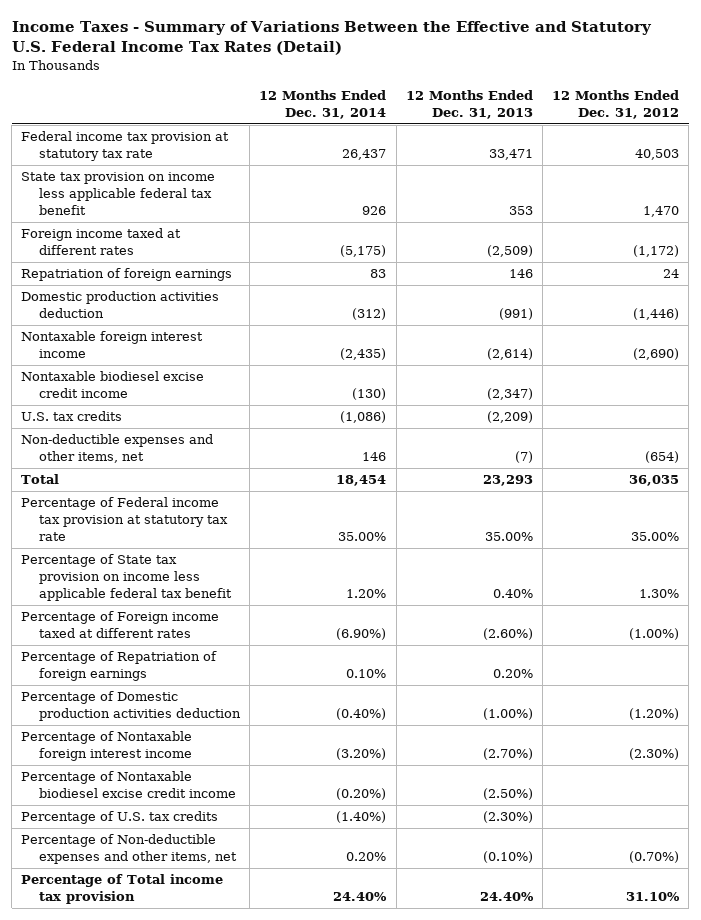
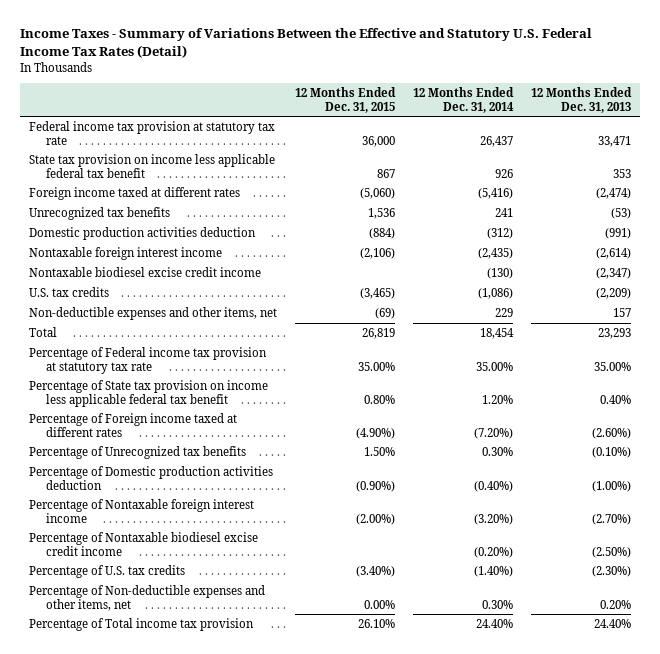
- | 12 Months Ended Dec. 31, 2014 | 12 Months Ended Dec. 31, 2013 | 12 Months Ended Dec. 31, 2012
+ | 12 Months Ended Dec. 31, 2015 | 12 Months Ended Dec. 31, 2014 | 12 Months Ended Dec. 31, 2013
- Foreign income taxed at different rates | (5,175) | (2,509) | (1,172)
- Repatriation of foreign earnings | 83 | 146 | 24
+ Foreign income taxed at different rates | (5,060) | (5,416) | (2,474)
+ Unrecognized tax benefits | 1,536 | 241 | (53)
- Non-deductible expenses and other items, net | 146 | (7) | (654)
+ Non-deductible expenses and other items, net | (69) | 229 | 157
- Percentage of Foreign income taxed at different rates | (6.90%) | (2.60%) | (1.00%)
- Percentage of Repatriation of foreign earnings | 0.10% | 0.20% |
+ Percentage of Foreign income taxed at different rates | (4.90%) | (7.20%) | (2.60%)
+ Percentage of Unrecognized tax benefits | 1.50% | 0.30% | (0.10%)
- Percentage of Non-deductible expenses and other items, net | 0.20% | (0.10%) | (0.70%)
+ Percentage of Non-deductible expenses and other items, net | 0.00% | 0.30% | 0.20%

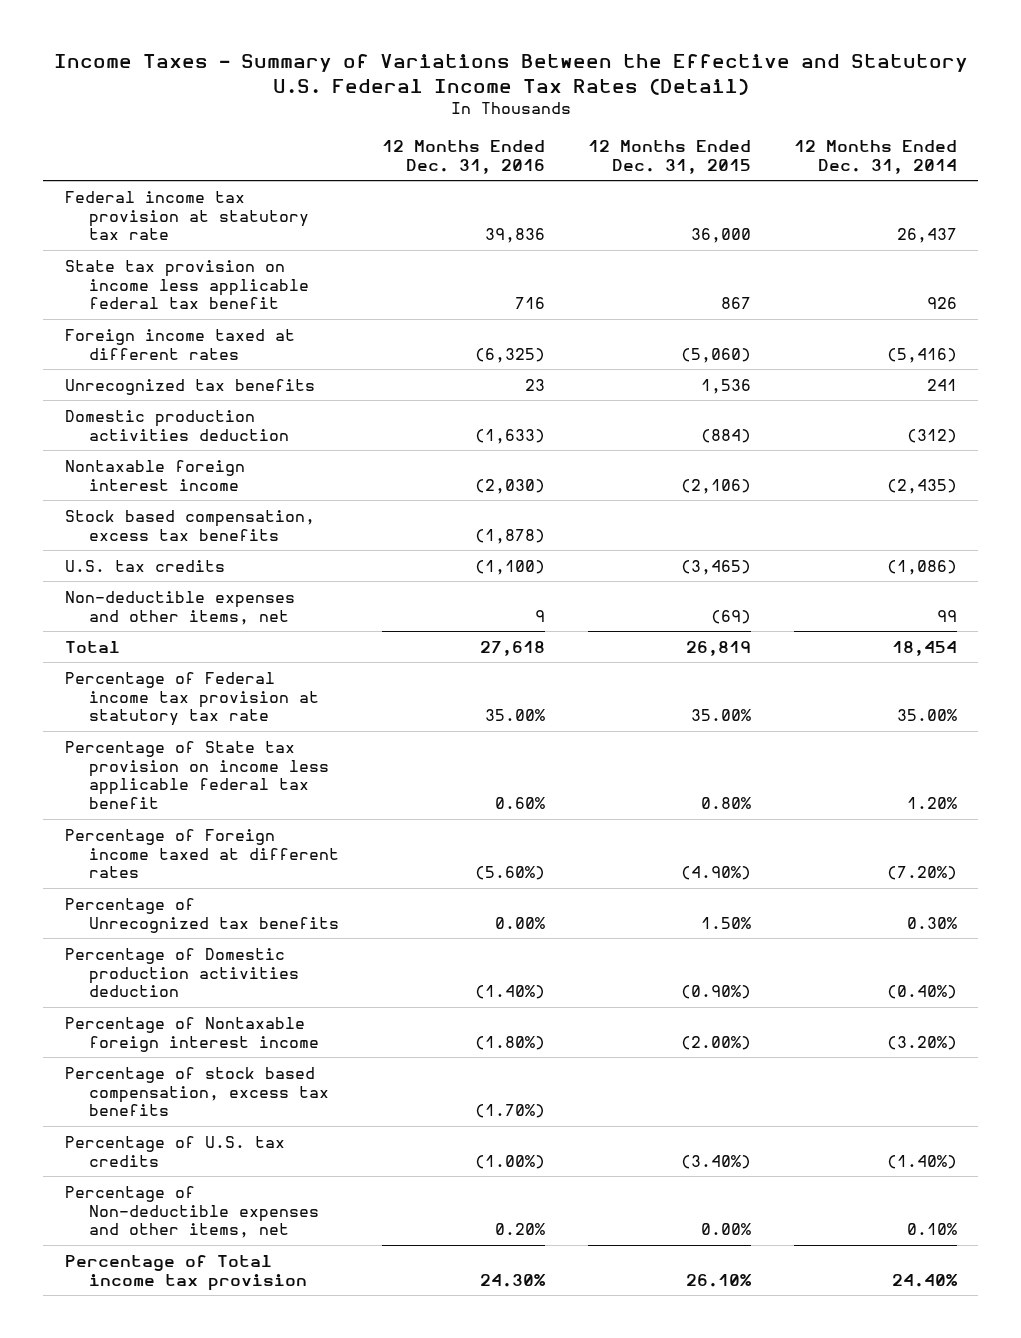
- | 12 Months Ended Dec. 31, 2015 | 12 Months Ended Dec. 31, 2014 | 12 Months Ended Dec. 31, 2013
+ | 12 Months Ended Dec. 31, 2016 | 12 Months Ended Dec. 31, 2015 | 12 Months Ended Dec. 31, 2014
- Nontaxable biodiesel excise credit income | | (130) | (2,347)
+ Stock based compensation, excess tax benefits | (1,878) | |
- Non-deductible expenses and other items, net | (69) | 229 | 157
+ Non-deductible expenses and other items, net | 9 | (69) | 99
- Percentage of Nontaxable biodiesel excise credit income | | (0.20%) | (2.50%)
+ Percentage of stock based compensation, excess tax benefits | (1.70%) | |
- Percentage of Non-deductible expenses and other items, net | 0.00% | 0.30% | 0.20%
+ Percentage of Non-deductible expenses and other items, net | 0.20% | 0.00% | 0.10%

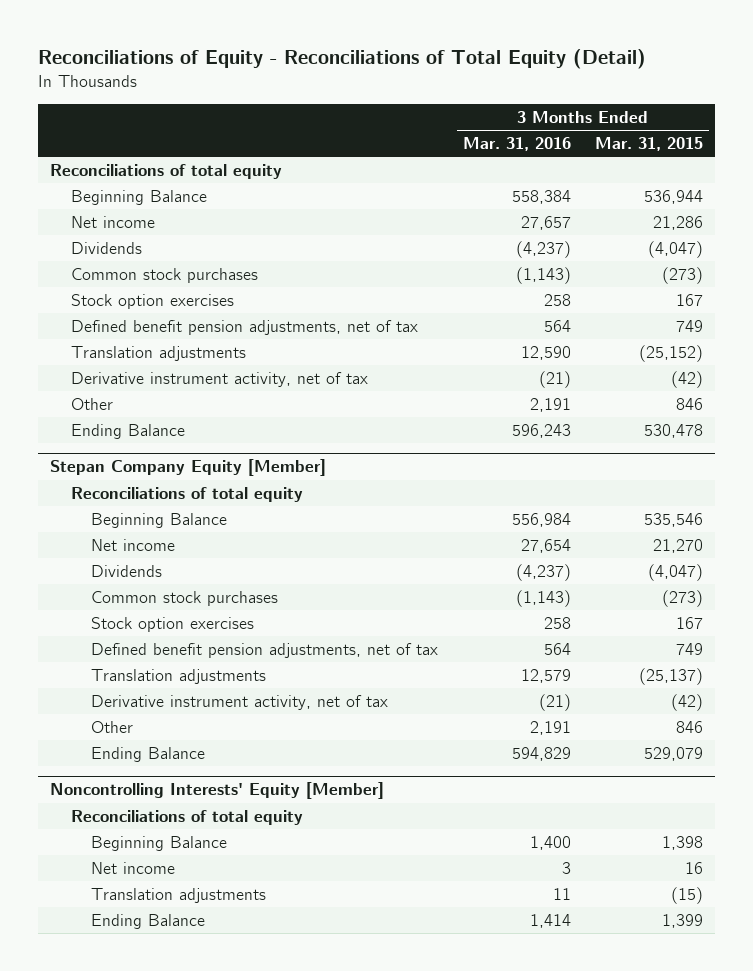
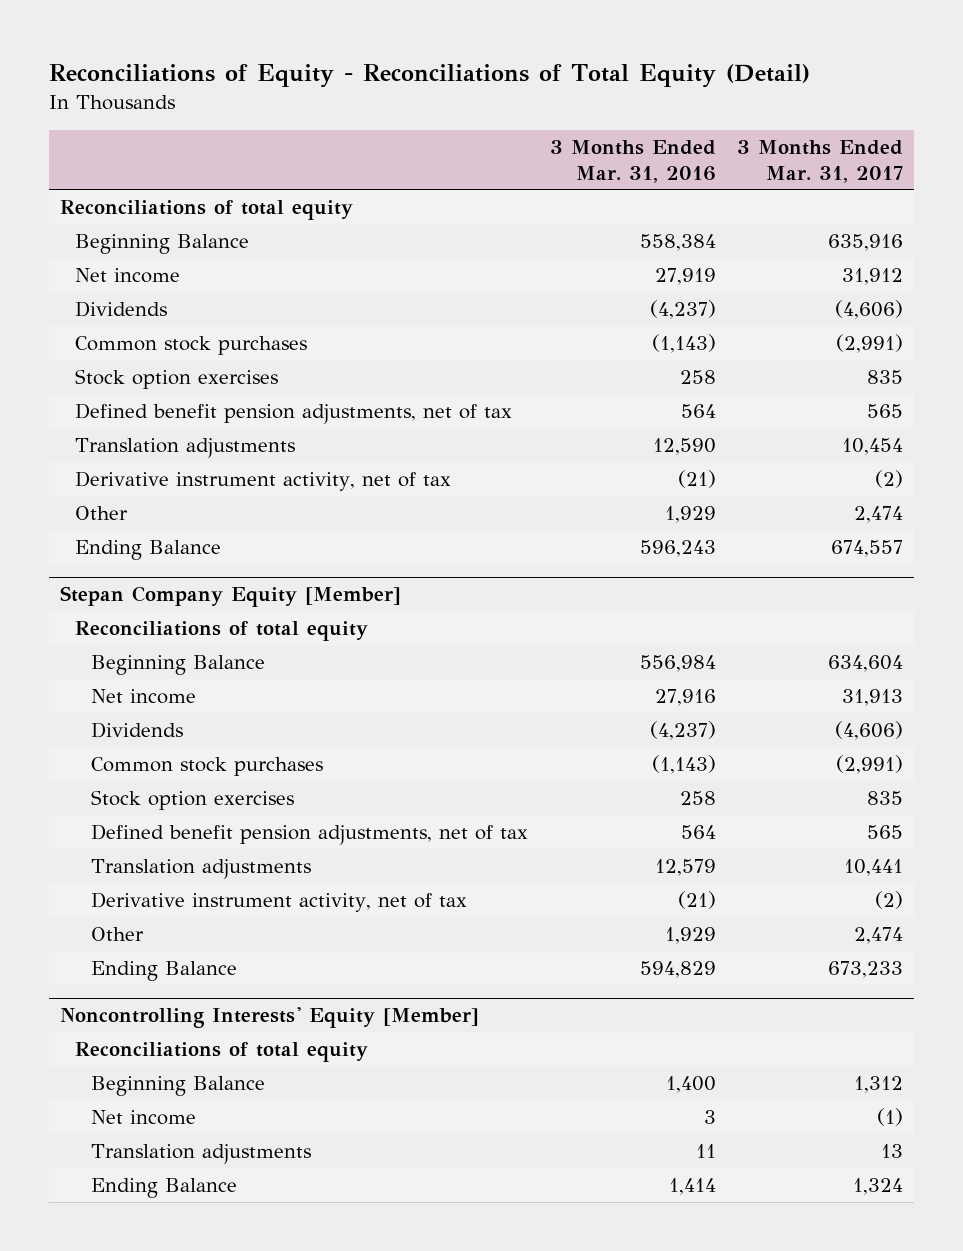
- | 3 Months Ended Mar. 31, 2016 | 3 Months Ended Mar. 31, 2015
+ | 3 Months Ended Mar. 31, 2016 | 3 Months Ended Mar. 31, 2017
- Net income | 27,657 | 21,286
+ Net income | 27,919 | 31,912
- Other | 2,191 | 846
+ Other | 1,929 | 2,474
@ Stepan Company Equity [Member]
- Net income | 27,654 | 21,270
+ Net income | 27,916 | 31,913
- Other | 2,191 | 846
+ Other | 1,929 | 2,474

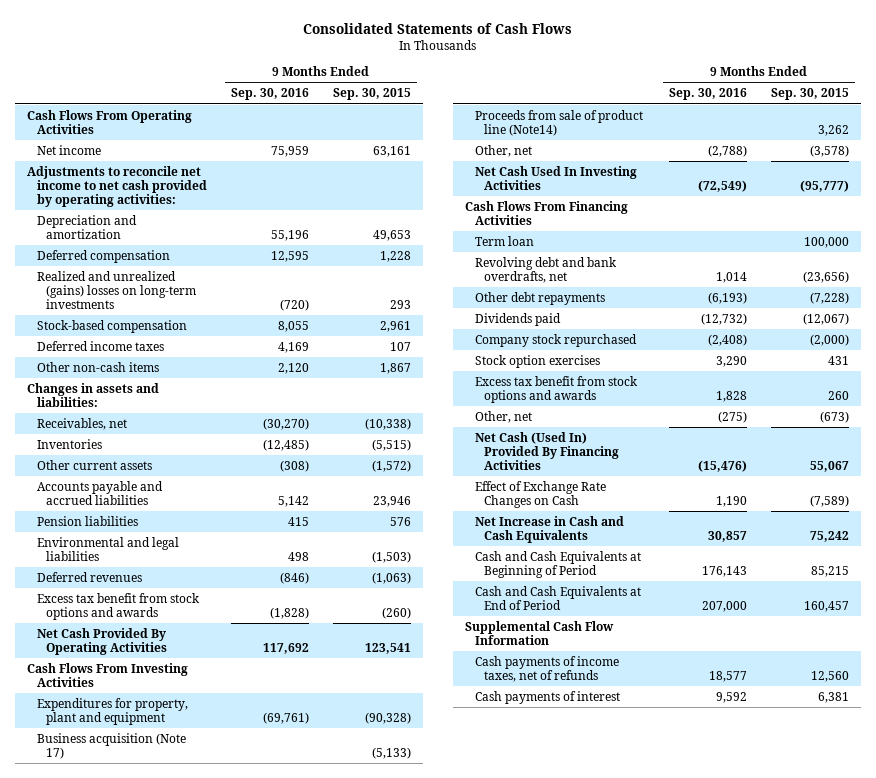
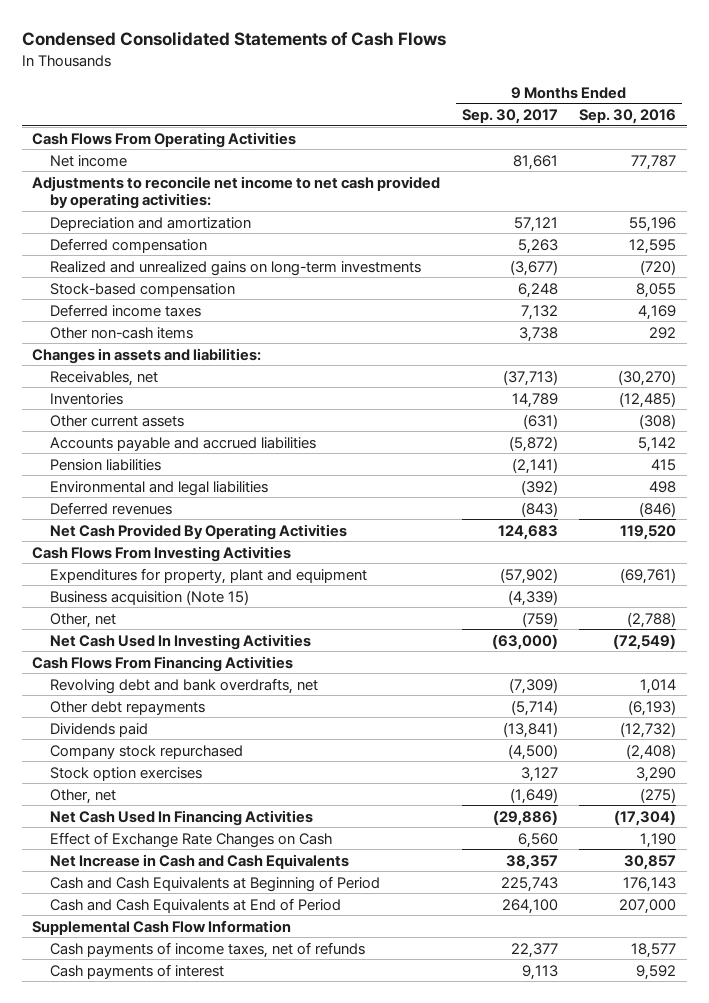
- Consolidated Statements of Cash Flows
+ Condensed Consolidated Statements of Cash Flows
- | 9 Months Ended Sep. 30, 2016 | 9 Months Ended Sep. 30, 2015
+ | 9 Months Ended Sep. 30, 2017 | 9 Months Ended Sep. 30, 2016
- Net income | 75,959 | 63,161
+ Net income | 81,661 | 77,787
- Realized and unrealized (gains) losses on long-term investments | (720) | 293
+ Realized and unrealized gains on long-term investments | (3,677) | (720)
- Other non-cash items | 2,120 | 1,867
+ Other non-cash items | 3,738 | 292
- Excess tax benefit from stock options and awards | (1,828) | (260)
- Net Cash Provided By Operating Activities | 117,692 | 123,541
+ Net Cash Provided By Operating Activities | 124,683 | 119,520
- Business acquisition (Note 17) | | (5,133)
- Proceeds from sale of product line (Note14) | | 3,262
+ Business acquisition (Note 15) | (4,339) |
- Term loan | | 100,000
- Excess tax benefit from stock options and awards | 1,828 | 260
- Net Cash (Used In) Provided By Financing Activities | (15,476) | 55,067
+ Net Cash Used In Financing Activities | (29,886) | (17,304)

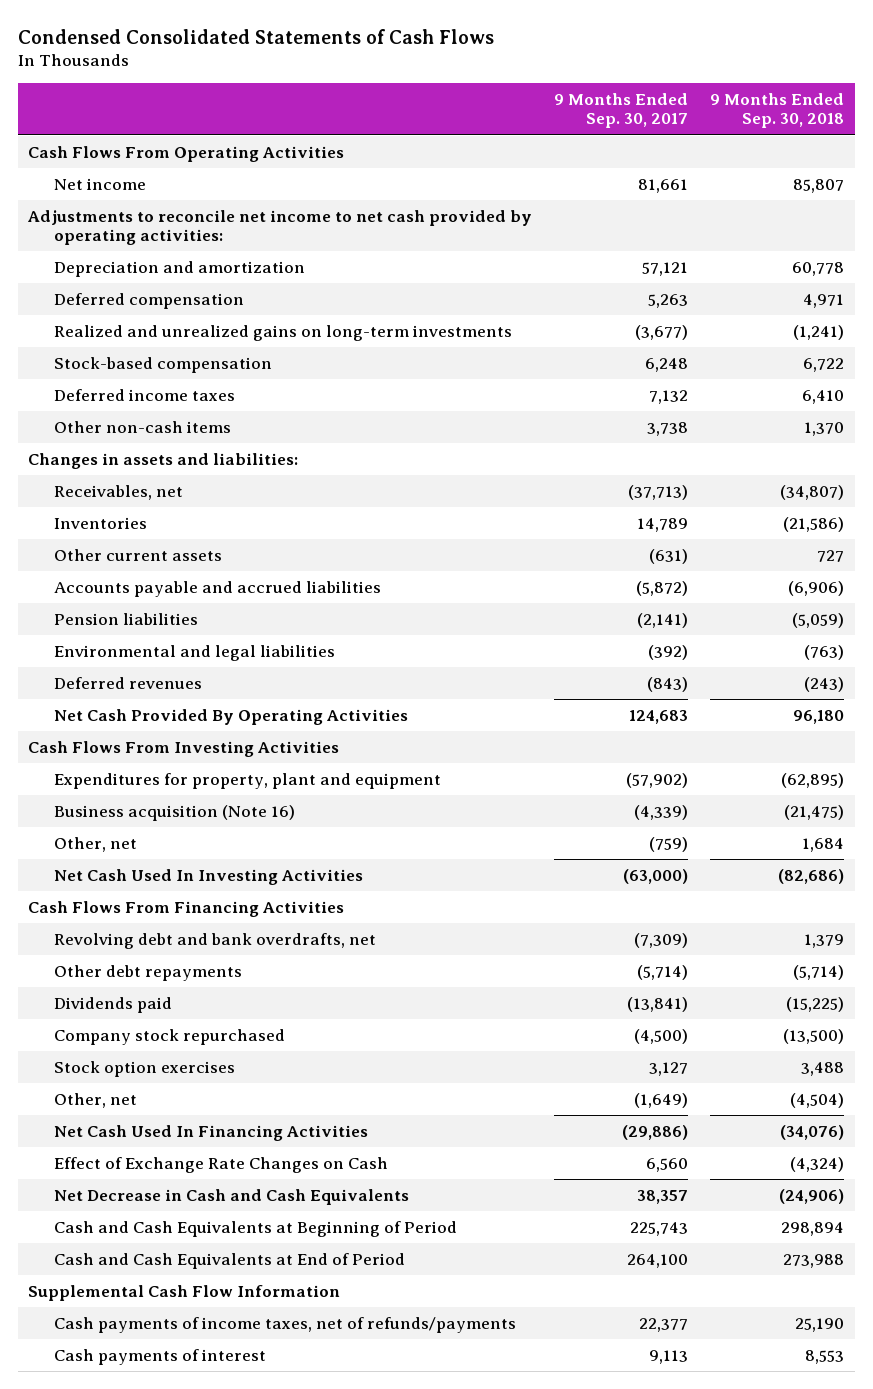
- | 9 Months Ended Sep. 30, 2017 | 9 Months Ended Sep. 30, 2016
+ | 9 Months Ended Sep. 30, 2017 | 9 Months Ended Sep. 30, 2018
- Business acquisition (Note 15) | (4,339) |
+ Business acquisition (Note 16) | (4,339) | (21,475)
- Net Increase in Cash and Cash Equivalents | 38,357 | 30,857
+ Net Decrease in Cash and Cash Equivalents | 38,357 | (24,906)
- Cash payments of income taxes, net of refunds | 22,377 | 18,577
+ Cash payments of income taxes, net of refunds/payments | 22,377 | 25,190

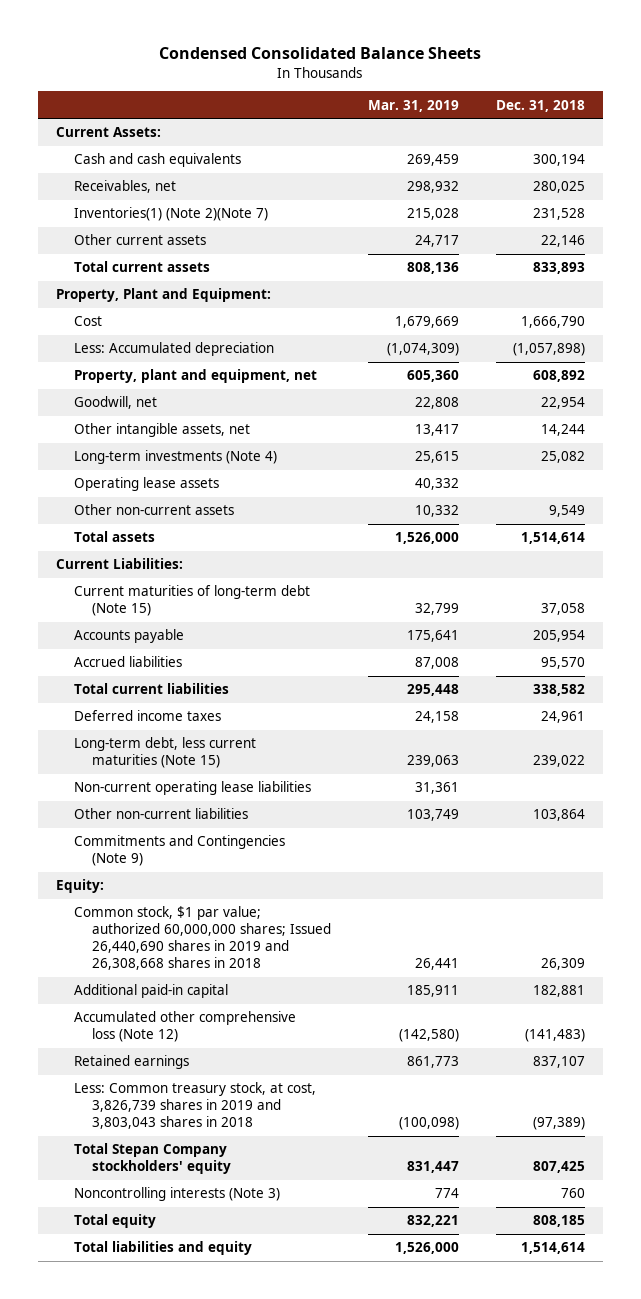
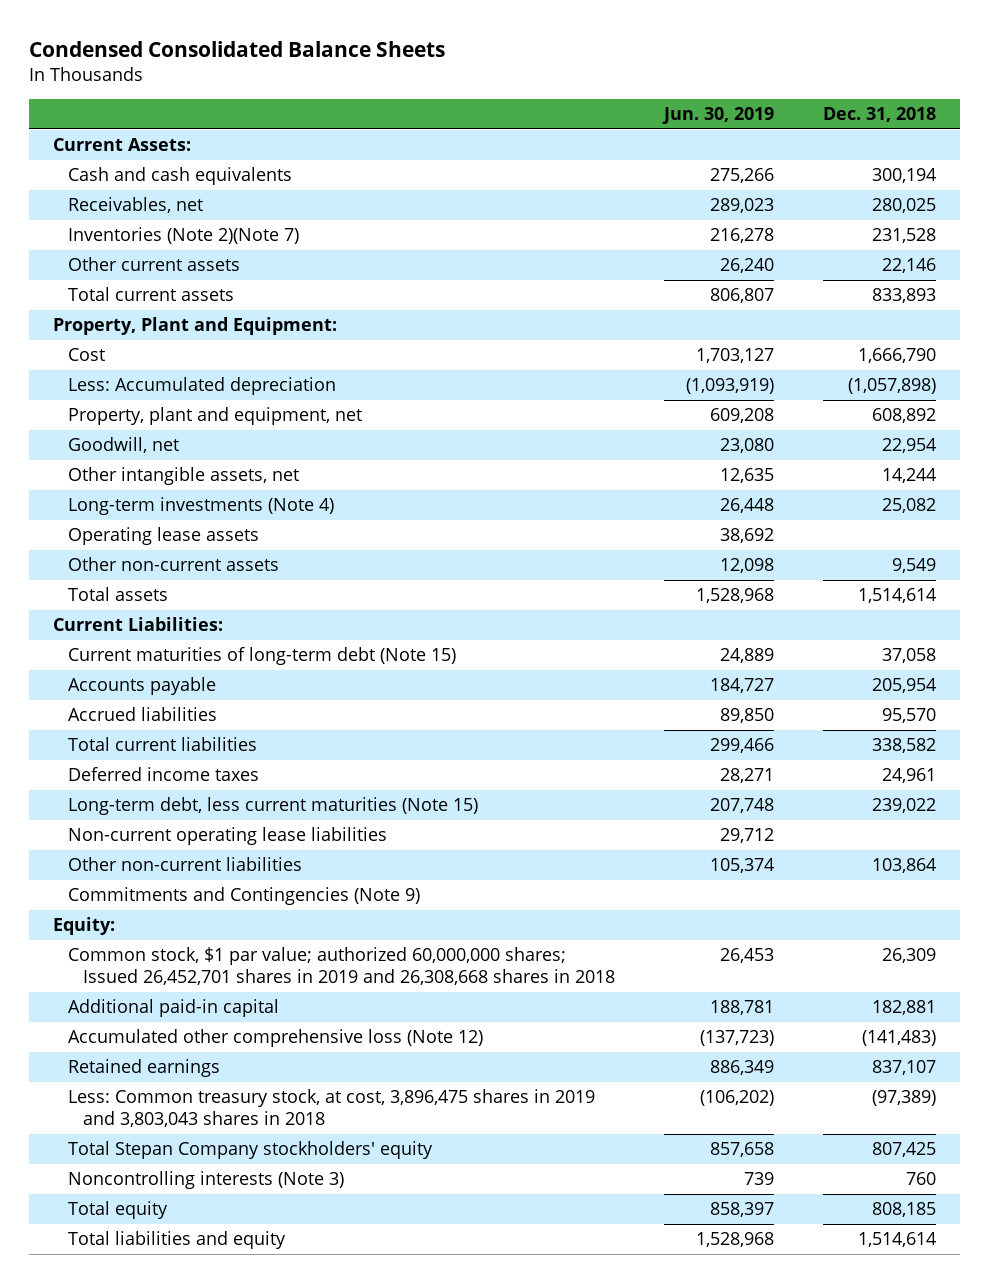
- | Mar. 31, 2019 | Dec. 31, 2018
+ | Jun. 30, 2019 | Dec. 31, 2018
- Inventories(1) (Note 2)(Note 7) | 215,028 | 231,528
+ Inventories (Note 2)(Note 7) | 216,278 | 231,528
- Common stock, $1 par value; authorized 60,000,000 shares; Issued 26,440,690 shares in 2019 and 26,308,668 shares in 2018 | 26,441 | 26,309
+ Common stock, $1 par value; authorized 60,000,000 shares; Issued 26,452,701 shares in 2019 and 26,308,668 shares in 2018 | 26,453 | 26,309
- Less: Common treasury stock, at cost, 3,826,739 shares in 2019 and 3,803,043 shares in 2018 | (100,098) | (97,389)
+ Less: Common treasury stock, at cost, 3,896,475 shares in 2019 and 3,803,043 shares in 2018 | (106,202) | (97,389)

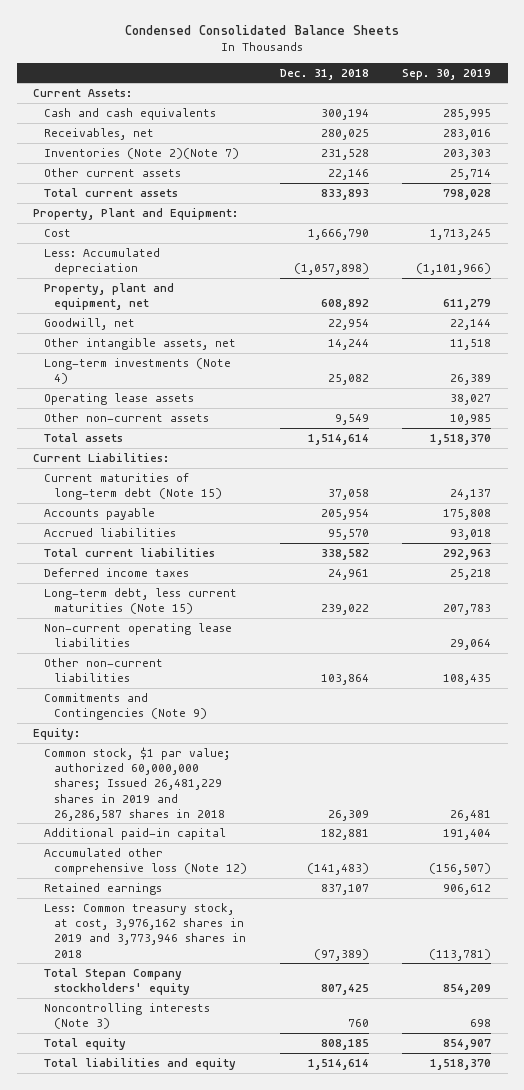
- | Jun. 30, 2019 | Dec. 31, 2018
+ | Dec. 31, 2018 | Sep. 30, 2019
- Common stock, $1 par value; authorized 60,000,000 shares; Issued 26,452,701 shares in 2019 and 26,308,668 shares in 2018 | 26,453 | 26,309
+ Common stock, $1 par value; authorized 60,000,000 shares; Issued 26,481,229 shares in 2019 and 26,286,587 shares in 2018 | 26,309 | 26,481
- Less: Common treasury stock, at cost, 3,896,475 shares in 2019 and 3,803,043 shares in 2018 | (106,202) | (97,389)
+ Less: Common treasury stock, at cost, 3,976,162 shares in 2019 and 3,773,946 shares in 2018 | (97,389) | (113,781)

